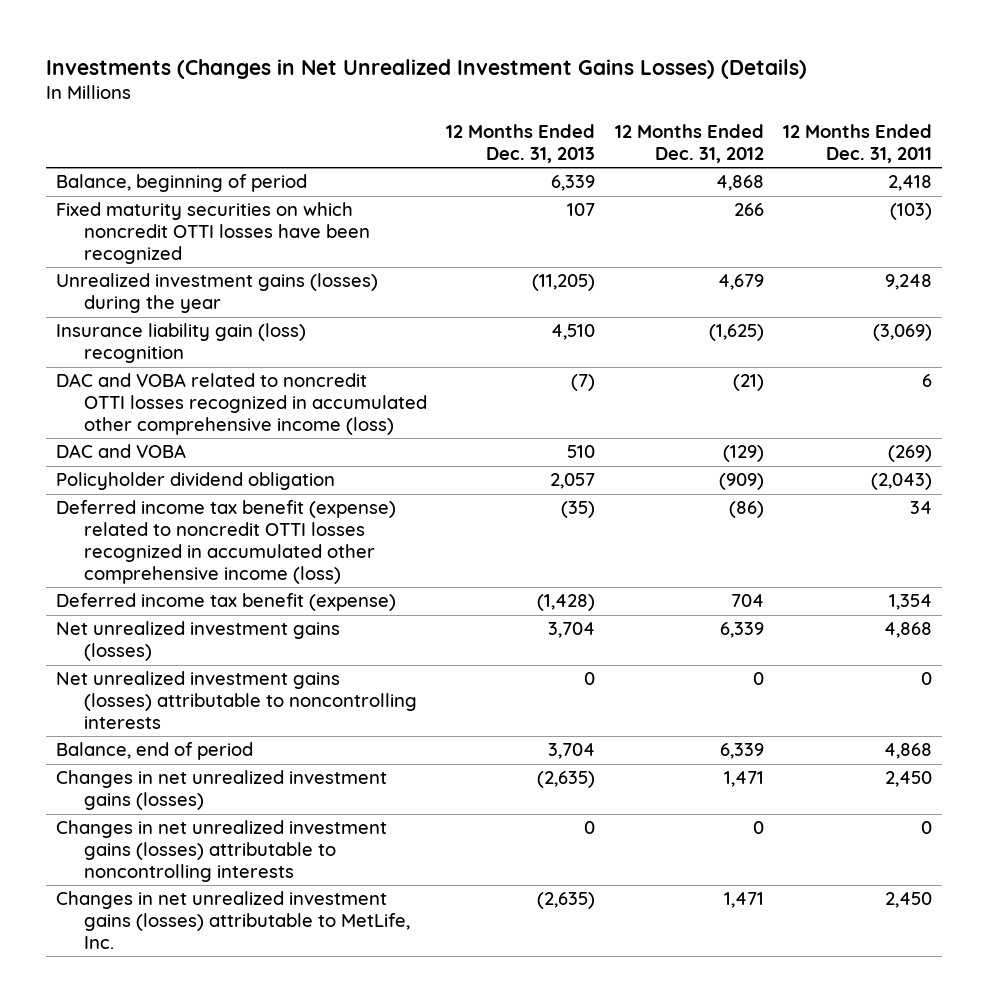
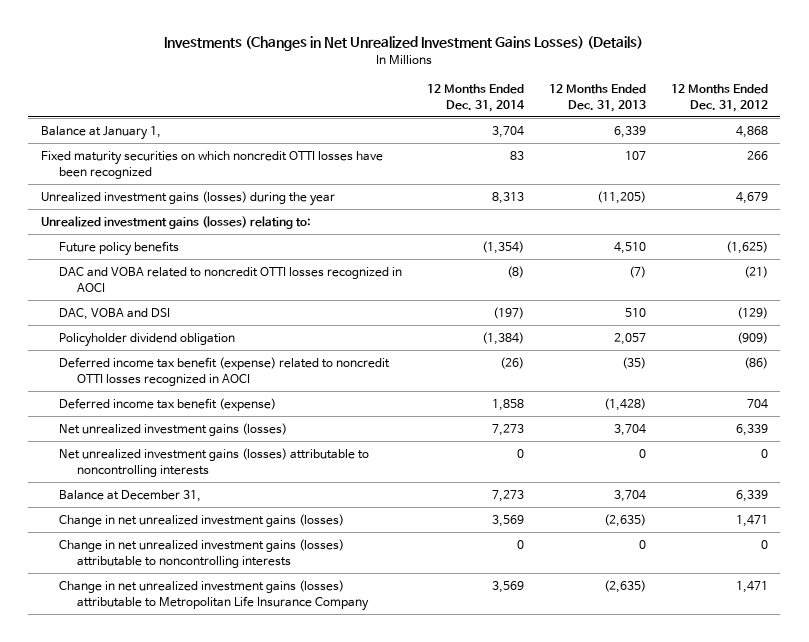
- | 12 Months Ended Dec. 31, 2013 | 12 Months Ended Dec. 31, 2012 | 12 Months Ended Dec. 31, 2011
+ | 12 Months Ended Dec. 31, 2014 | 12 Months Ended Dec. 31, 2013 | 12 Months Ended Dec. 31, 2012
- Balance, beginning of period | 6,339 | 4,868 | 2,418
+ Balance at January 1, | 3,704 | 6,339 | 4,868
- Insurance liability gain (loss) recognition | 4,510 | (1,625) | (3,069)
- DAC and VOBA related to noncredit OTTI losses recognized in accumulated other comprehensive income (loss) | (7) | (21) | 6
- DAC and VOBA | 510 | (129) | (269)
+ Unrealized investment gains (losses) relating to:
+ Future policy benefits | (1,354) | 4,510 | (1,625)
+ DAC and VOBA related to noncredit OTTI losses recognized in AOCI | (8) | (7) | (21)
+ DAC, VOBA and DSI | (197) | 510 | (129)
- Deferred income tax benefit (expense) related to noncredit OTTI losses recognized in accumulated other comprehensive income (loss) | (35) | (86) | 34
+ Deferred income tax benefit (expense) related to noncredit OTTI losses recognized in AOCI | (26) | (35) | (86)
- Balance, end of period | 3,704 | 6,339 | 4,868
- Changes in net unrealized investment gains (losses) | (2,635) | 1,471 | 2,450
- Changes in net unrealized investment gains (losses) attributable to noncontrolling interests | 0 | 0 | 0
- Changes in net unrealized investment gains (losses) attributable to MetLife, Inc. | (2,635) | 1,471 | 2,450
+ Balance at December 31, | 7,273 | 3,704 | 6,339
+ Change in net unrealized investment gains (losses) | 3,569 | (2,635) | 1,471
+ Change in net unrealized investment gains (losses) attributable to noncontrolling interests | 0 | 0 | 0
+ Change in net unrealized investment gains (losses) attributable to Metropolitan Life Insurance Company | 3,569 | (2,635) | 1,471

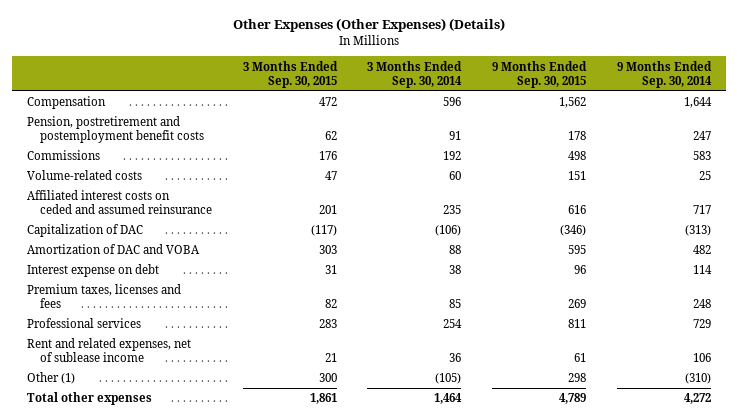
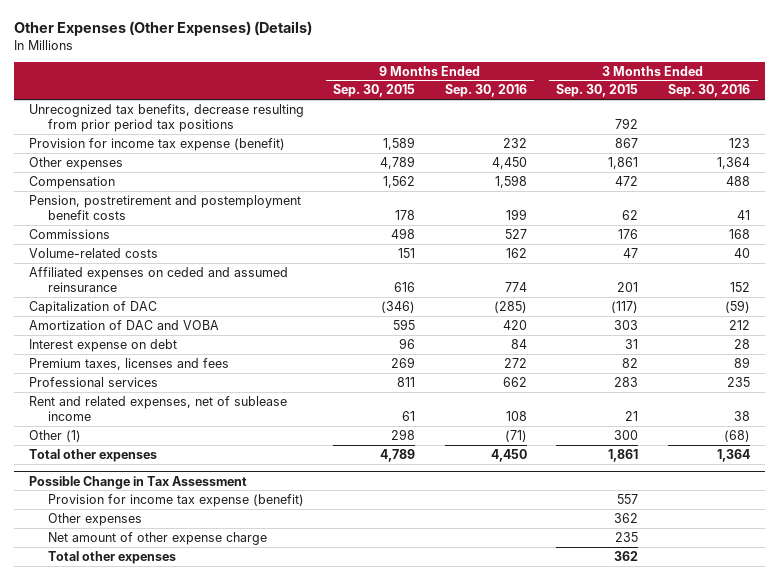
- | 3 Months Ended Sep. 30, 2015 | 3 Months Ended Sep. 30, 2014 | 9 Months Ended Sep. 30, 2015 | 9 Months Ended Sep. 30, 2014
+ | 9 Months Ended Sep. 30, 2015 | 9 Months Ended Sep. 30, 2016 | 3 Months Ended Sep. 30, 2015 | 3 Months Ended Sep. 30, 2016
+ Unrecognized tax benefits, decrease resulting from prior period tax positions | | | 792 |
+ Provision for income tax expense (benefit) | 1,589 | 232 | 867 | 123
+ Other expenses | 4,789 | 4,450 | 1,861 | 1,364
- Affiliated interest costs on ceded and assumed reinsurance | 201 | 235 | 616 | 717
+ Affiliated expenses on ceded and assumed reinsurance | 616 | 774 | 201 | 152
+ Possible Change in Tax Assessment
+ Provision for income tax expense (benefit) | | | 557 |
+ Other expenses | | | 362 |
+ Net amount of other expense charge | | | 235 |
+ Total other expenses | | | 362 |

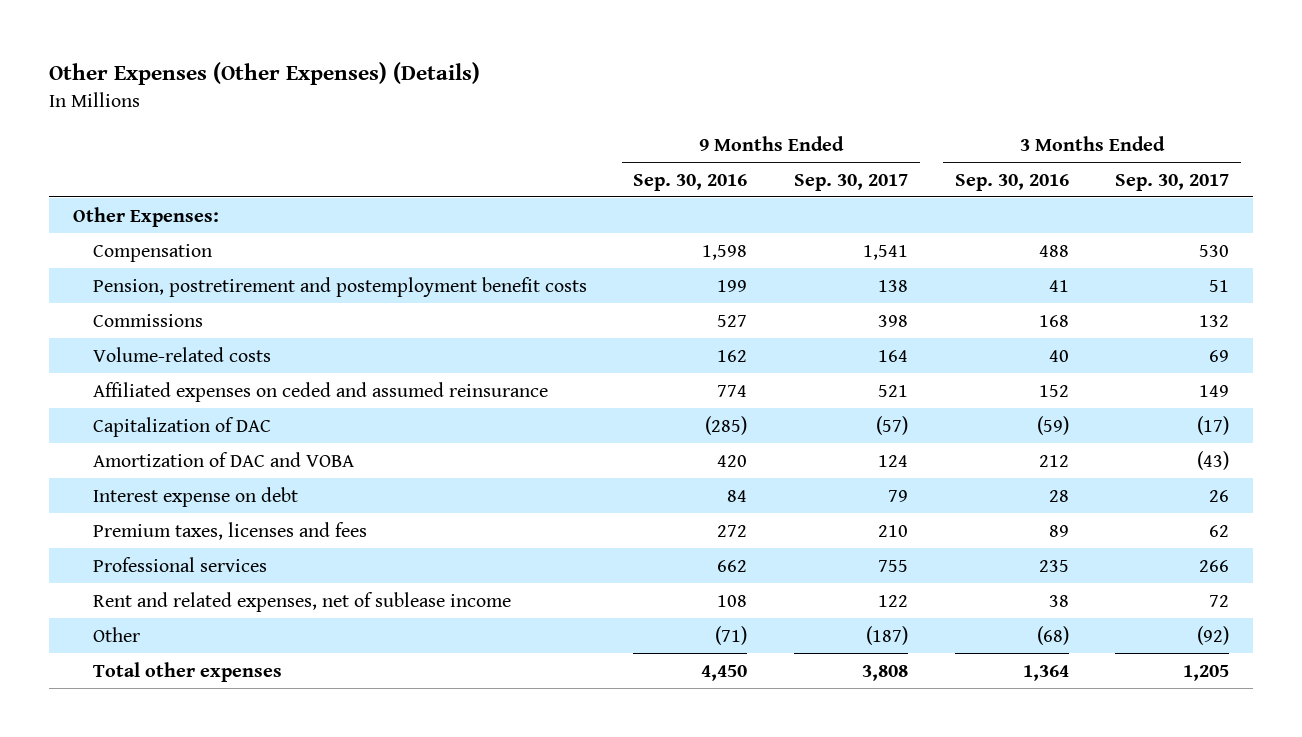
- | 9 Months Ended Sep. 30, 2015 | 9 Months Ended Sep. 30, 2016 | 3 Months Ended Sep. 30, 2015 | 3 Months Ended Sep. 30, 2016
+ | 9 Months Ended Sep. 30, 2016 | 9 Months Ended Sep. 30, 2017 | 3 Months Ended Sep. 30, 2016 | 3 Months Ended Sep. 30, 2017
- Unrecognized tax benefits, decrease resulting from prior period tax positions | | | 792 |
- Provision for income tax expense (benefit) | 1,589 | 232 | 867 | 123
- Other expenses | 4,789 | 4,450 | 1,861 | 1,364
+ Other Expenses:
- Other (1) | 298 | (71) | 300 | (68)
+ Other | (71) | (187) | (68) | (92)
- Possible Change in Tax Assessment
- Provision for income tax expense (benefit) | | | 557 |
- Other expenses | | | 362 |
- Net amount of other expense charge | | | 235 |
- Total other expenses | | | 362 |

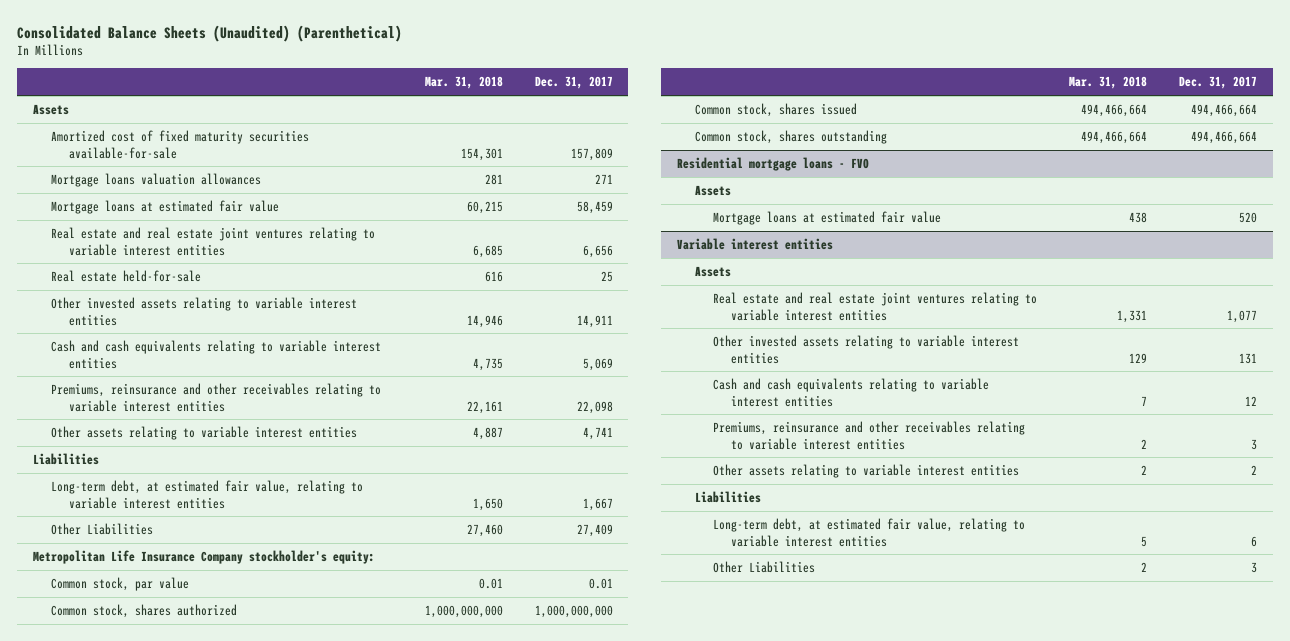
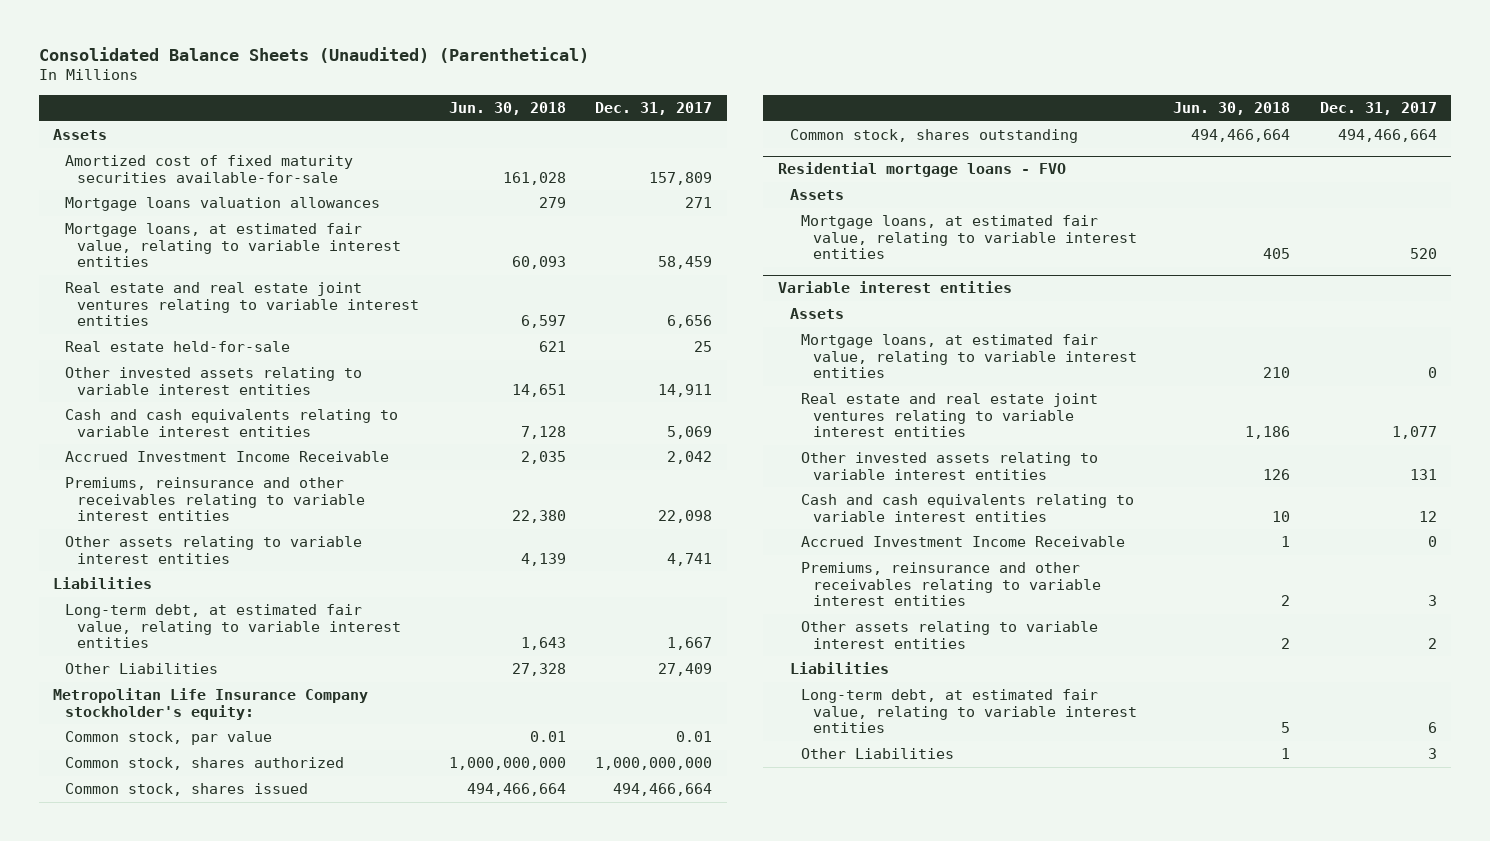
- | Mar. 31, 2018 | Dec. 31, 2017
+ | Jun. 30, 2018 | Dec. 31, 2017
- Mortgage loans at estimated fair value | 60,215 | 58,459
+ Mortgage loans, at estimated fair value, relating to variable interest entities | 60,093 | 58,459
+ Accrued Investment Income Receivable | 2,035 | 2,042
@ Residential mortgage loans - FVO
- Mortgage loans at estimated fair value | 438 | 520
+ Mortgage loans, at estimated fair value, relating to variable interest entities | 405 | 520
@ Variable interest entities
+ Mortgage loans, at estimated fair value, relating to variable interest entities | 210 | 0
+ Accrued Investment Income Receivable | 1 | 0

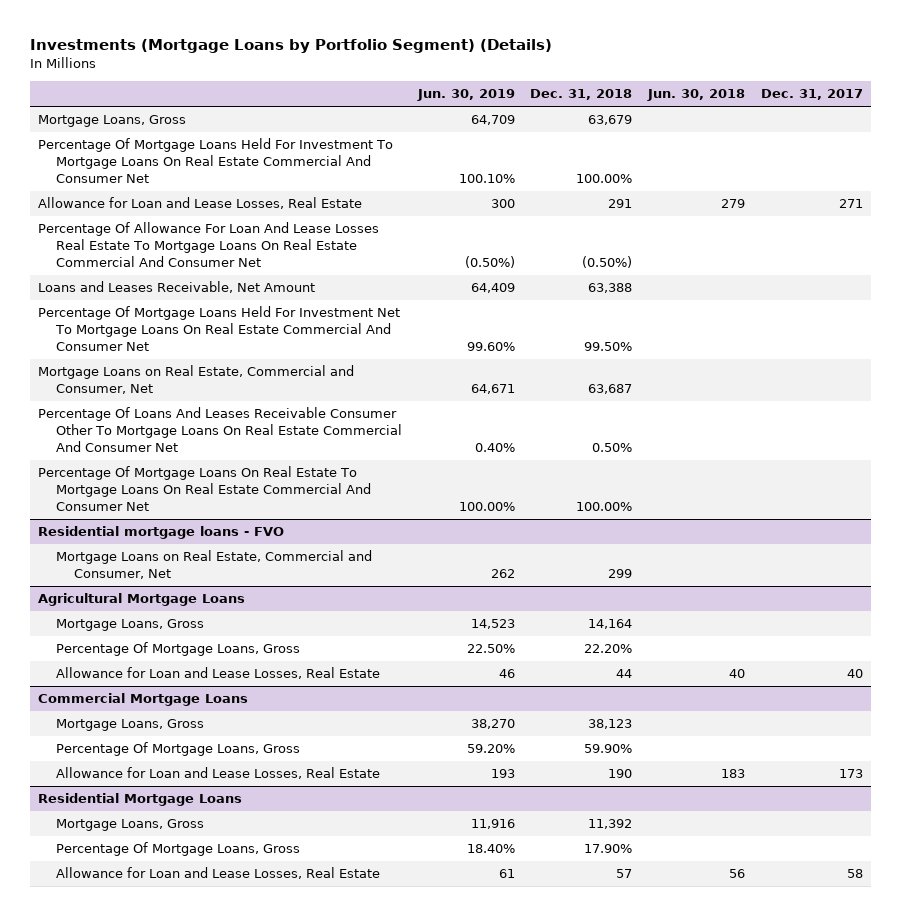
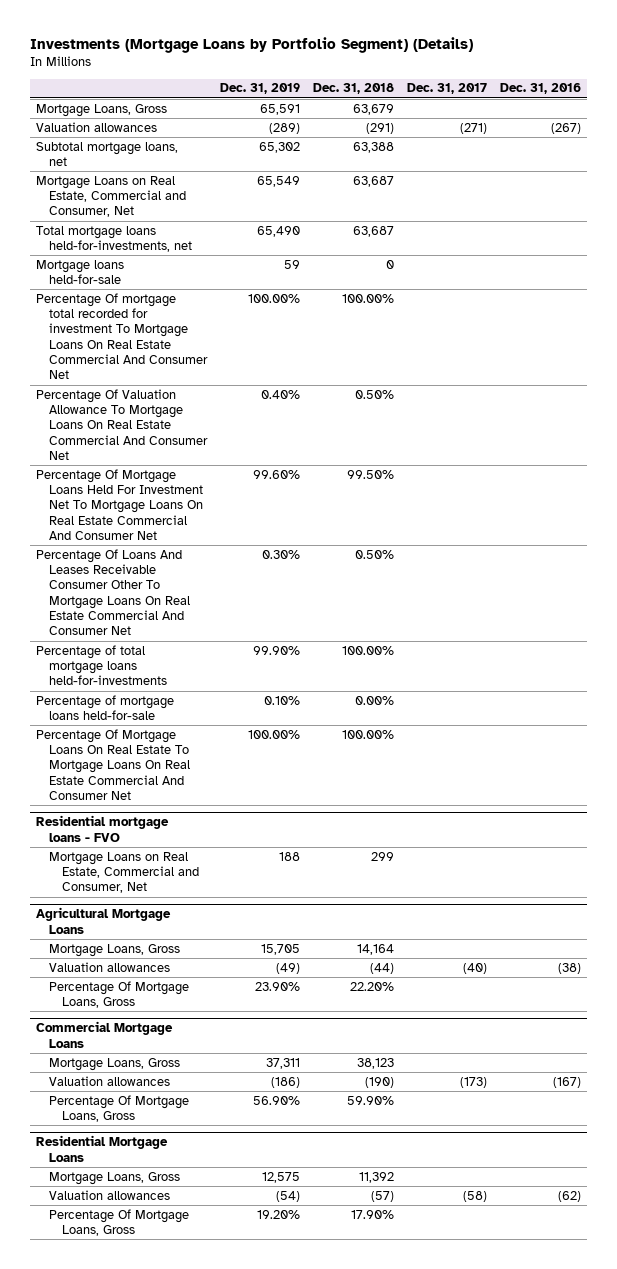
- | Jun. 30, 2019 | Dec. 31, 2018 | Jun. 30, 2018 | Dec. 31, 2017
+ | Dec. 31, 2019 | Dec. 31, 2018 | Dec. 31, 2017 | Dec. 31, 2016
- Percentage Of Mortgage Loans Held For Investment To Mortgage Loans On Real Estate Commercial And Consumer Net | 100.10% | 100.00% | |
- Allowance for Loan and Lease Losses, Real Estate | 300 | 291 | 279 | 271
- Percentage Of Allowance For Loan And Lease Losses Real Estate To Mortgage Loans On Real Estate Commercial And Consumer Net | (0.50%) | (0.50%) | |
- Loans and Leases Receivable, Net Amount | 64,409 | 63,388 | |
+ Valuation allowances | (289) | (291) | (271) | (267)
+ Subtotal mortgage loans, net | 65,302 | 63,388 | |
+ Total mortgage loans held-for-investments, net | 65,490 | 63,687 | |
+ Mortgage loans held-for-sale | 59 | 0 | |
+ Percentage Of mortgage total recorded for investment To Mortgage Loans On Real Estate Commercial And Consumer Net | 100.00% | 100.00% | |
+ Percentage Of Valuation Allowance To Mortgage Loans On Real Estate Commercial And Consumer Net | 0.40% | 0.50% | |
moved down: Percentage Of Mortgage Loans Held For Investment Net To Mortgage Loans On Real Estate Commercial And Consumer Net | 99.60% | 99.50% | |
+ Percentage of total mortgage loans held-for-investments | 99.90% | 100.00% | |
+ Percentage of mortgage loans held-for-sale | 0.10% | 0.00% | |
@ Agricultural Mortgage Loans
+ Valuation allowances | (49) | (44) | (40) | (38)
- Allowance for Loan and Lease Losses, Real Estate | 46 | 44 | 40 | 40
@ Commercial Mortgage Loans
+ Valuation allowances | (186) | (190) | (173) | (167)
- Allowance for Loan and Lease Losses, Real Estate | 193 | 190 | 183 | 173
@ Residential Mortgage Loans
+ Valuation allowances | (54) | (57) | (58) | (62)
- Allowance for Loan and Lease Losses, Real Estate | 61 | 57 | 56 | 58

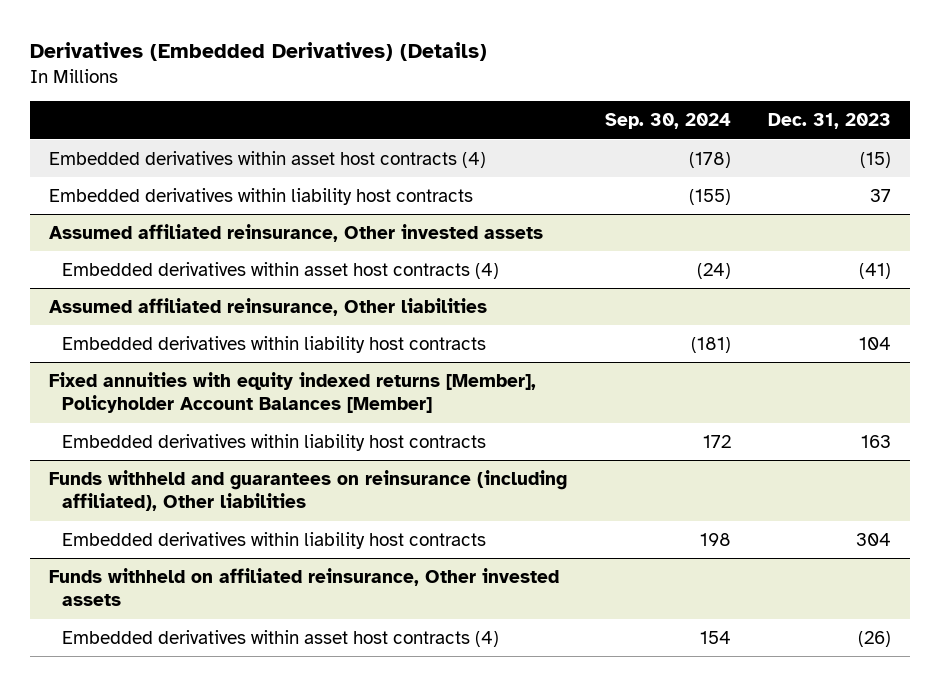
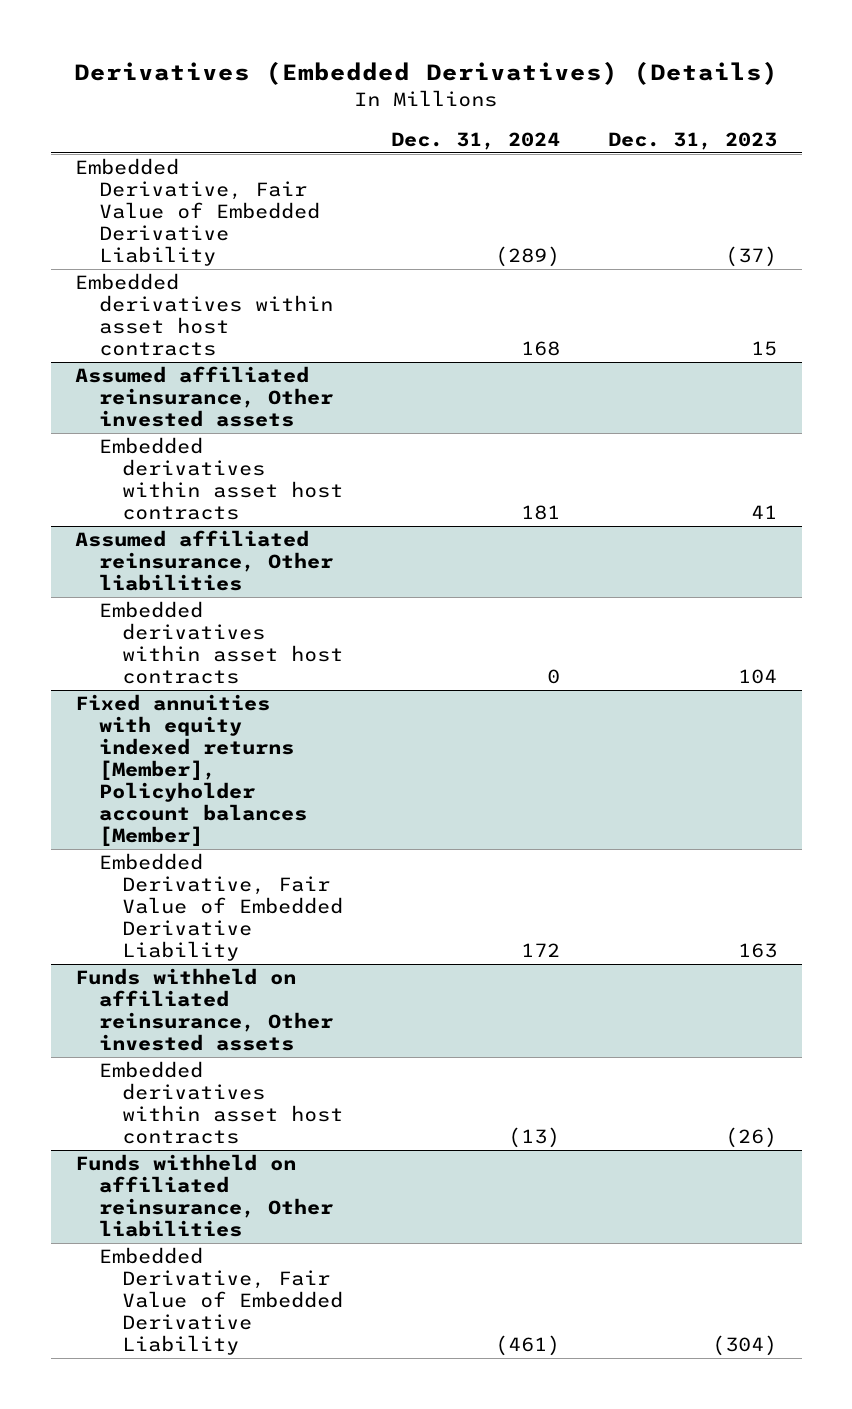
- | Sep. 30, 2024 | Dec. 31, 2023
+ | Dec. 31, 2024 | Dec. 31, 2023
- Embedded derivatives within asset host contracts (4) | (178) | (15)
- Embedded derivatives within liability host contracts | (155) | 37
+ Embedded Derivative, Fair Value of Embedded Derivative Liability | (289) | (37)
+ Embedded derivatives within asset host contracts | 168 | 15
@ Assumed affiliated reinsurance, Other invested assets
- Embedded derivatives within asset host contracts (4) | (24) | (41)
+ Embedded derivatives within asset host contracts | 181 | 41
@ Assumed affiliated reinsurance, Other liabilities
- Embedded derivatives within liability host contracts | (181) | 104
- Fixed annuities with equity indexed returns [Member], Policyholder Account Balances [Member]
- Embedded derivatives within liability host contracts | 172 | 163
- Funds withheld and guarantees on reinsurance (including affiliated), Other liabilities
- Embedded derivatives within liability host contracts | 198 | 304
@ Assumed affiliated reinsurance, Other liabilities
+ Embedded derivatives within asset host contracts | 0 | 104
+ Fixed annuities with equity indexed returns [Member], Policyholder account balances [Member]
+ Embedded Derivative, Fair Value of Embedded Derivative Liability | 172 | 163
@ Funds withheld on affiliated reinsurance, Other invested assets
- Embedded derivatives within asset host contracts (4) | 154 | (26)
+ Embedded derivatives within asset host contracts | (13) | (26)
+ Funds withheld on affiliated reinsurance, Other liabilities
+ Embedded Derivative, Fair Value of Embedded Derivative Liability | (461) | (304)

